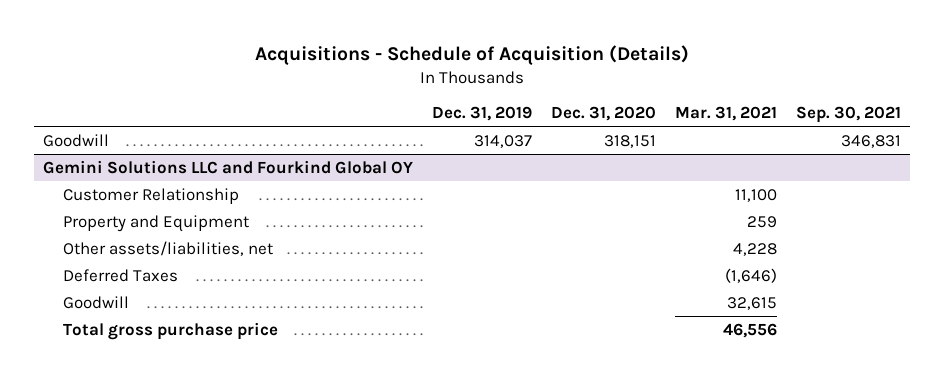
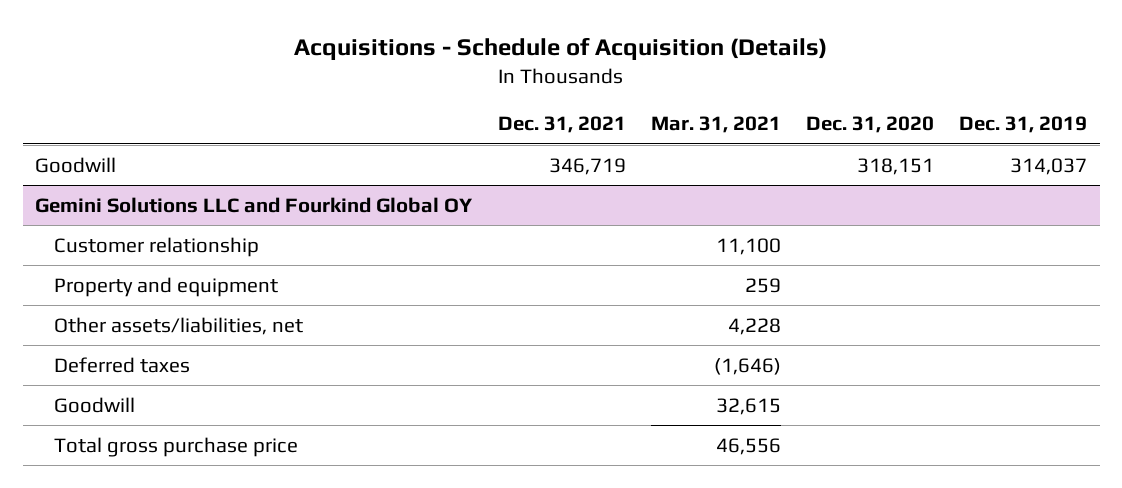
- | Dec. 31, 2019 | Dec. 31, 2020 | Mar. 31, 2021 | Sep. 30, 2021
+ | Dec. 31, 2021 | Mar. 31, 2021 | Dec. 31, 2020 | Dec. 31, 2019
@ Gemini Solutions LLC and Fourkind Global OY
- Customer Relationship | | | 11,100 |
- Property and Equipment | | | 259 |
+ Customer relationship | | 11,100 | |
+ Property and equipment | | 259 | |
- Deferred Taxes | | | (1,646) |
+ Deferred taxes | | (1,646) | |

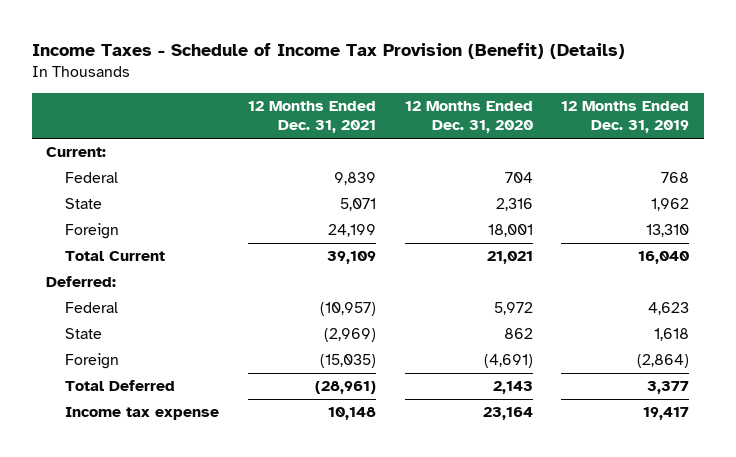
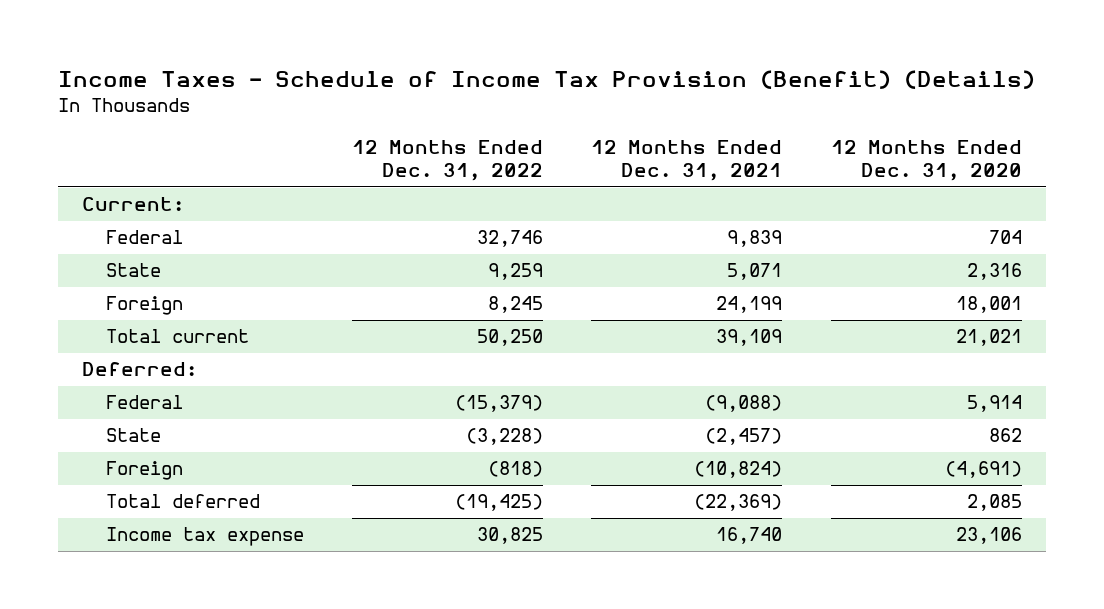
- | 12 Months Ended Dec. 31, 2021 | 12 Months Ended Dec. 31, 2020 | 12 Months Ended Dec. 31, 2019
+ | 12 Months Ended Dec. 31, 2022 | 12 Months Ended Dec. 31, 2021 | 12 Months Ended Dec. 31, 2020
- Total Current | 39,109 | 21,021 | 16,040
+ Total current | 50,250 | 39,109 | 21,021
- Federal | (10,957) | 5,972 | 4,623
- State | (2,969) | 862 | 1,618
- Foreign | (15,035) | (4,691) | (2,864)
- Total Deferred | (28,961) | 2,143 | 3,377
- Income tax expense | 10,148 | 23,164 | 19,417
+ Federal | (15,379) | (9,088) | 5,914
+ State | (3,228) | (2,457) | 862
+ Foreign | (818) | (10,824) | (4,691)
+ Total deferred | (19,425) | (22,369) | 2,085
+ Income tax expense | 30,825 | 16,740 | 23,106

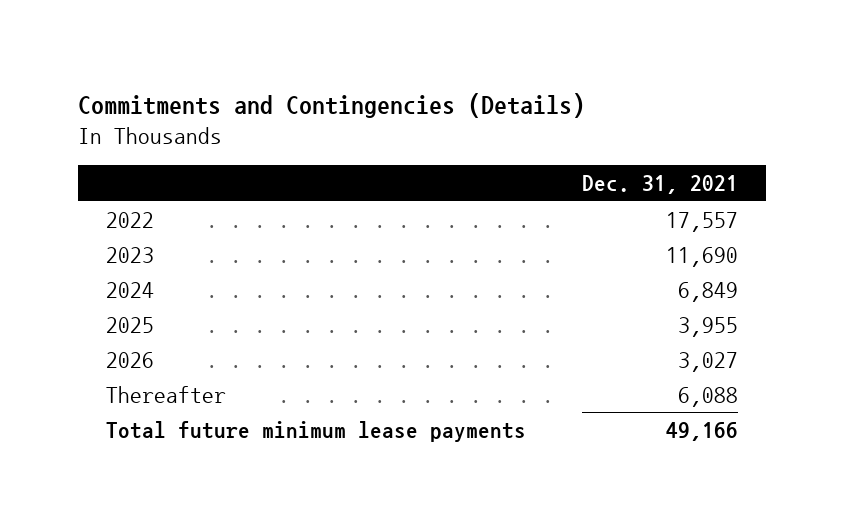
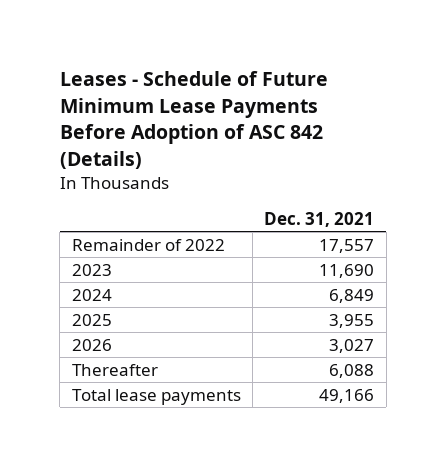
- Commitments and Contingencies (Details)
+ Leases - Schedule of Future Minimum Lease Payments Before Adoption of ASC 842 (Details)
- 2022 | 17,557
+ Remainder of 2022 | 17,557
- Total future minimum lease payments | 49,166
+ Total lease payments | 49,166

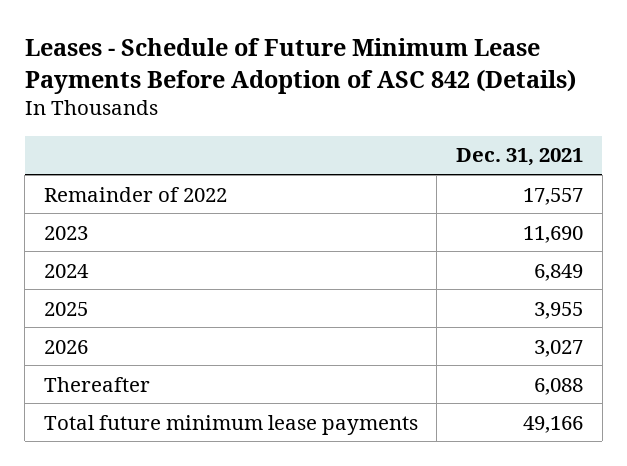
- Total lease payments | 49,166
+ Total future minimum lease payments | 49,166

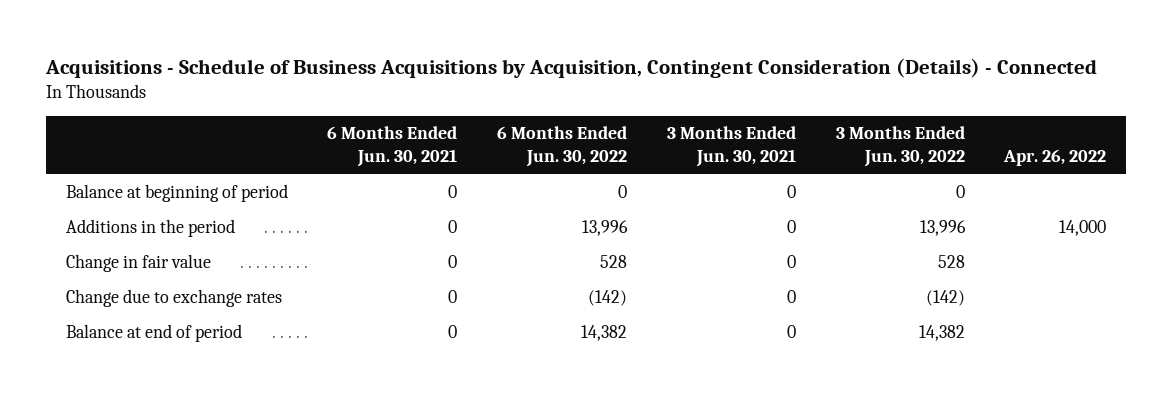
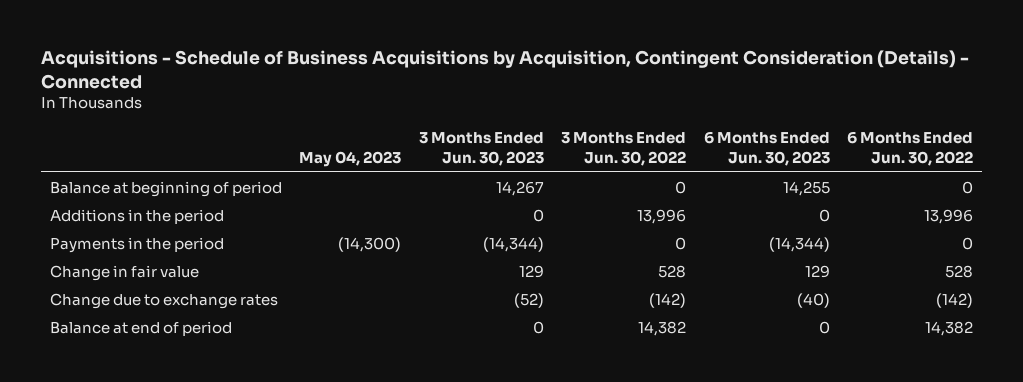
- | 6 Months Ended Jun. 30, 2021 | 6 Months Ended Jun. 30, 2022 | 3 Months Ended Jun. 30, 2021 | 3 Months Ended Jun. 30, 2022 | Apr. 26, 2022
+ | May 04, 2023 | 3 Months Ended Jun. 30, 2023 | 3 Months Ended Jun. 30, 2022 | 6 Months Ended Jun. 30, 2023 | 6 Months Ended Jun. 30, 2022
+ Payments in the period | (14,300) | (14,344) | 0 | (14,344) | 0

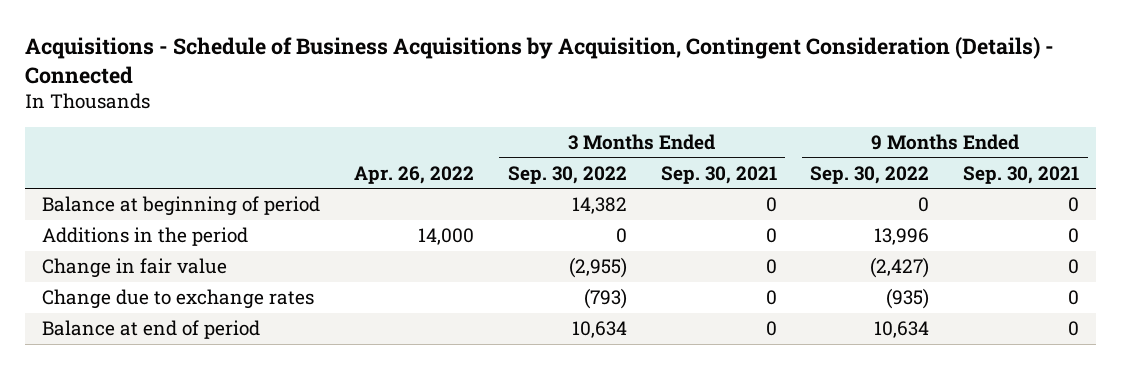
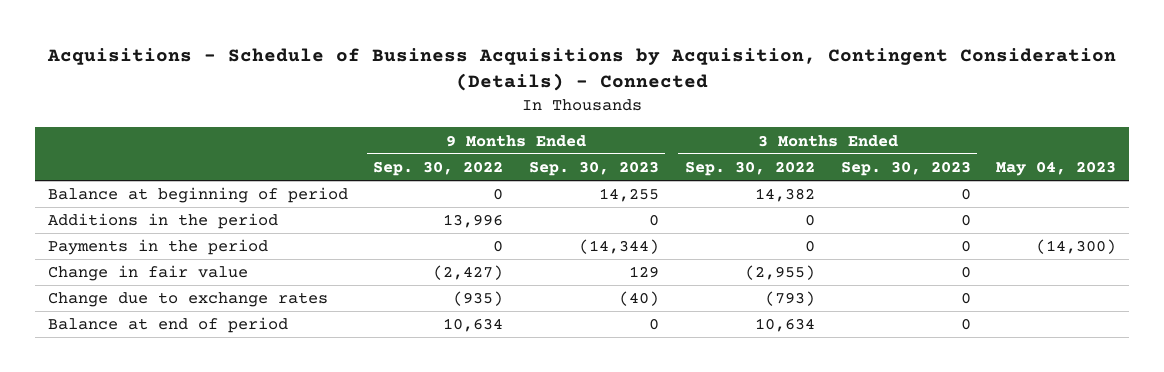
- | Apr. 26, 2022 | 3 Months Ended Sep. 30, 2022 | 3 Months Ended Sep. 30, 2021 | 9 Months Ended Sep. 30, 2022 | 9 Months Ended Sep. 30, 2021
+ | 9 Months Ended Sep. 30, 2022 | 9 Months Ended Sep. 30, 2023 | 3 Months Ended Sep. 30, 2022 | 3 Months Ended Sep. 30, 2023 | May 04, 2023
+ Payments in the period | 0 | (14,344) | 0 | 0 | (14,300)

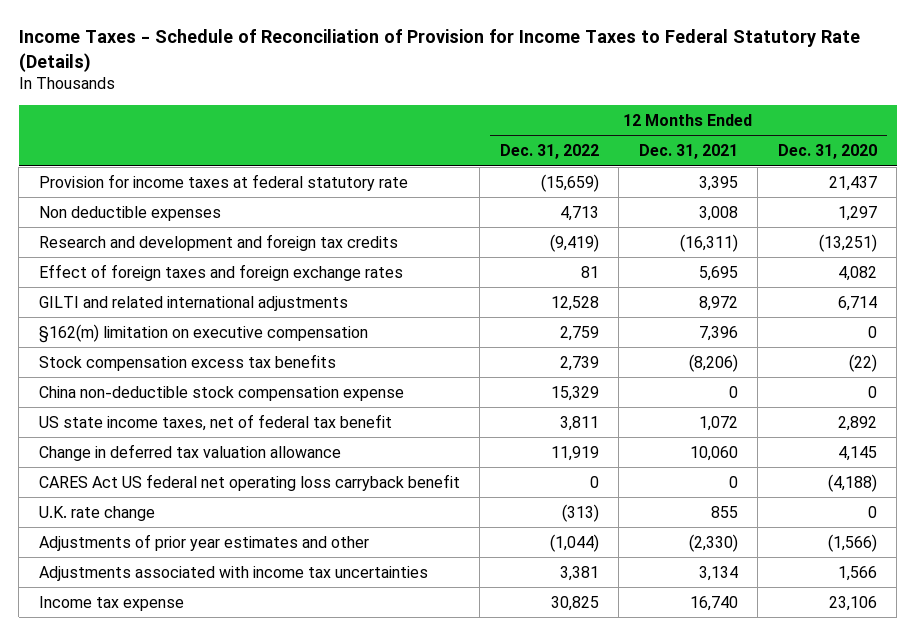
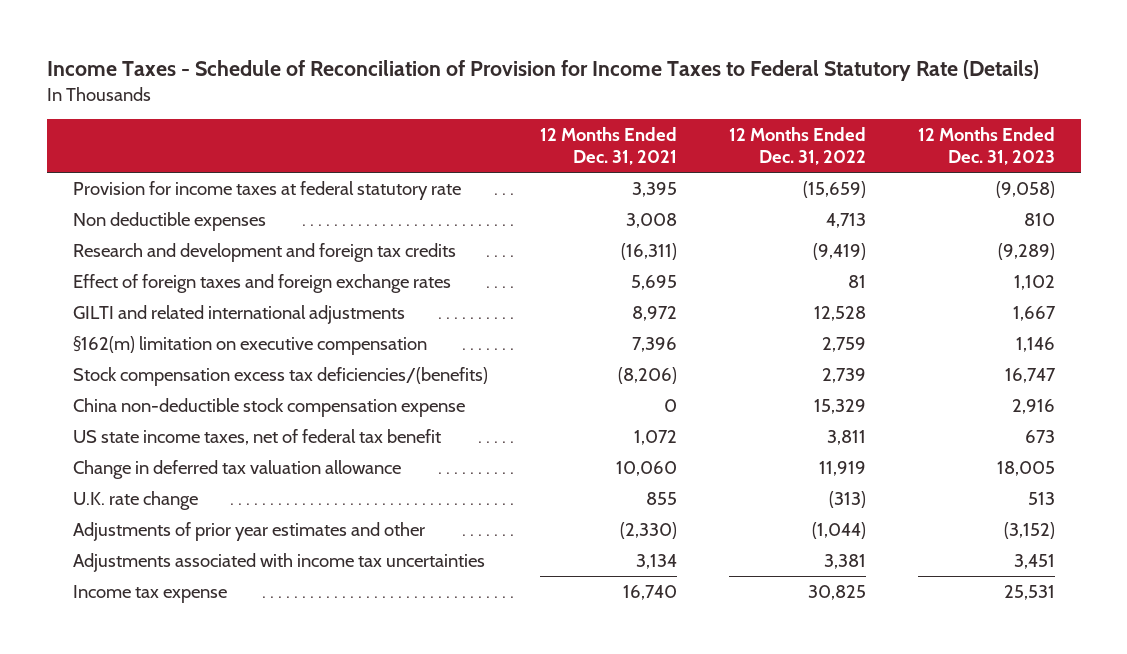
- | 12 Months Ended Dec. 31, 2022 | 12 Months Ended Dec. 31, 2021 | 12 Months Ended Dec. 31, 2020
+ | 12 Months Ended Dec. 31, 2021 | 12 Months Ended Dec. 31, 2022 | 12 Months Ended Dec. 31, 2023
- Stock compensation excess tax benefits | 2,739 | (8,206) | (22)
+ Stock compensation excess tax deficiencies/(benefits) | (8,206) | 2,739 | 16,747
- CARES Act US federal net operating loss carryback benefit | 0 | 0 | (4,188)

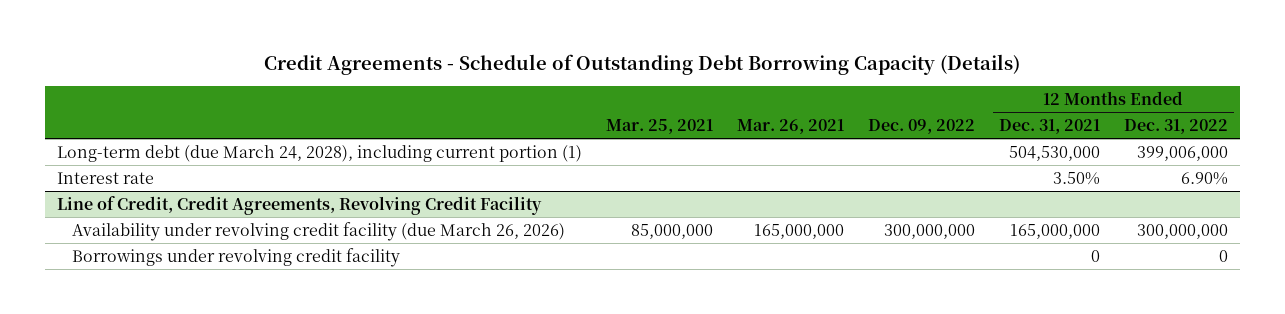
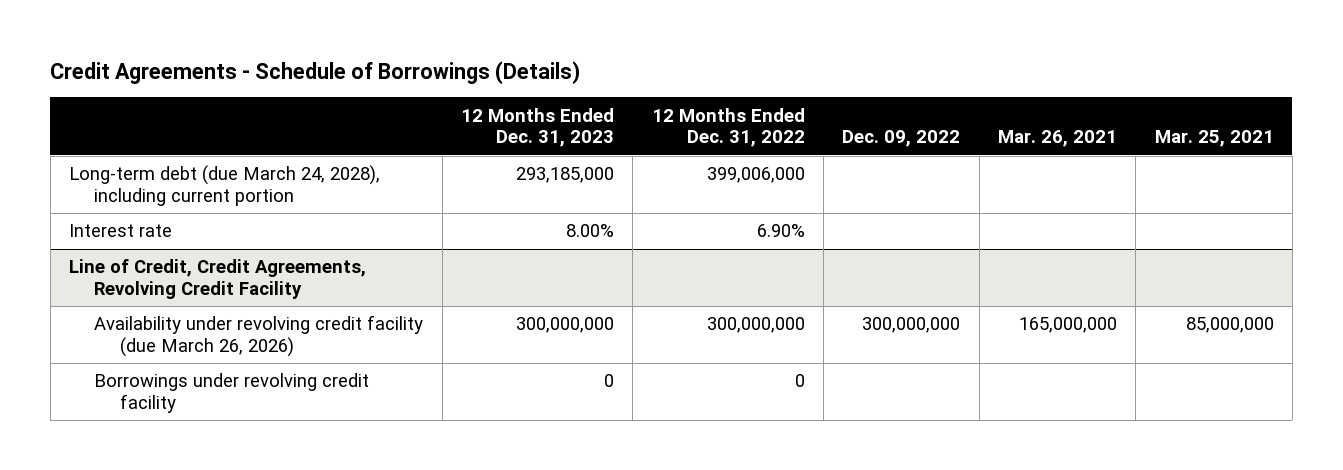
- Credit Agreements - Schedule of Outstanding Debt Borrowing Capacity (Details)
+ Credit Agreements - Schedule of Borrowings (Details)
- | Mar. 25, 2021 | Mar. 26, 2021 | Dec. 09, 2022 | 12 Months Ended Dec. 31, 2021 | 12 Months Ended Dec. 31, 2022
+ | 12 Months Ended Dec. 31, 2023 | 12 Months Ended Dec. 31, 2022 | Dec. 09, 2022 | Mar. 26, 2021 | Mar. 25, 2021
- Long-term debt (due March 24, 2028), including current portion (1) | | | | 504,530,000 | 399,006,000
+ Long-term debt (due March 24, 2028), including current portion | 293,185,000 | 399,006,000 | | |

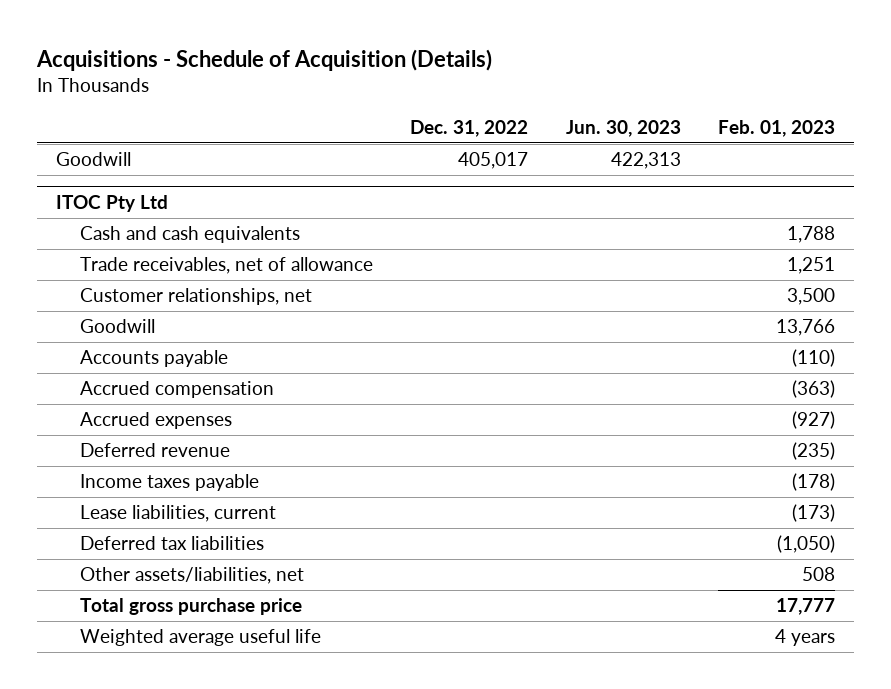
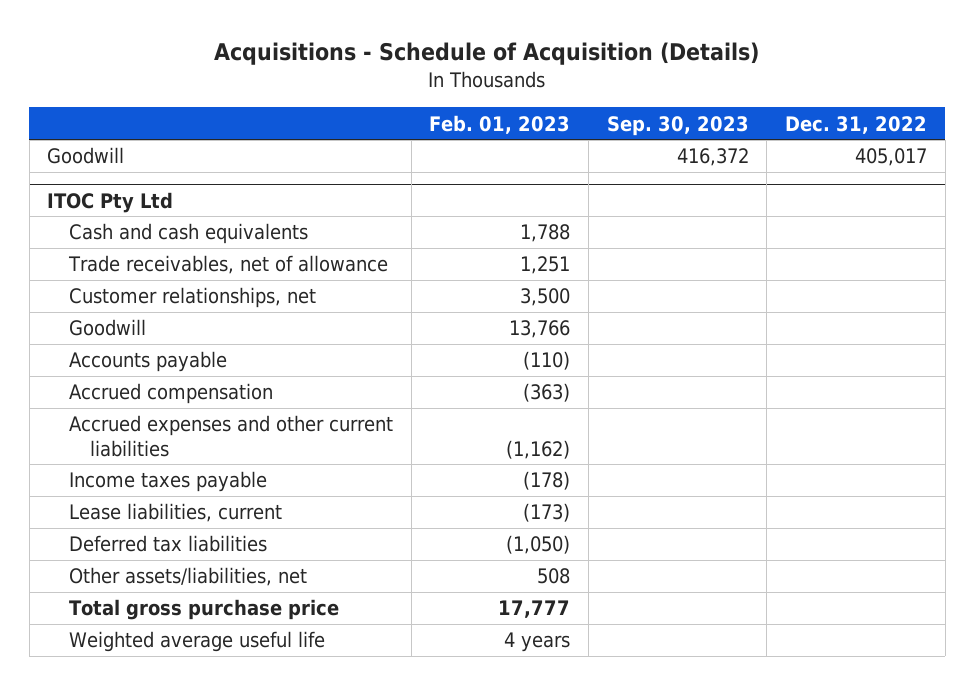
- | Dec. 31, 2022 | Jun. 30, 2023 | Feb. 01, 2023
+ | Feb. 01, 2023 | Sep. 30, 2023 | Dec. 31, 2022
@ ITOC Pty Ltd
- Accrued expenses | | | (927)
- Deferred revenue | | | (235)
+ Accrued expenses and other current liabilities | (1,162) | |

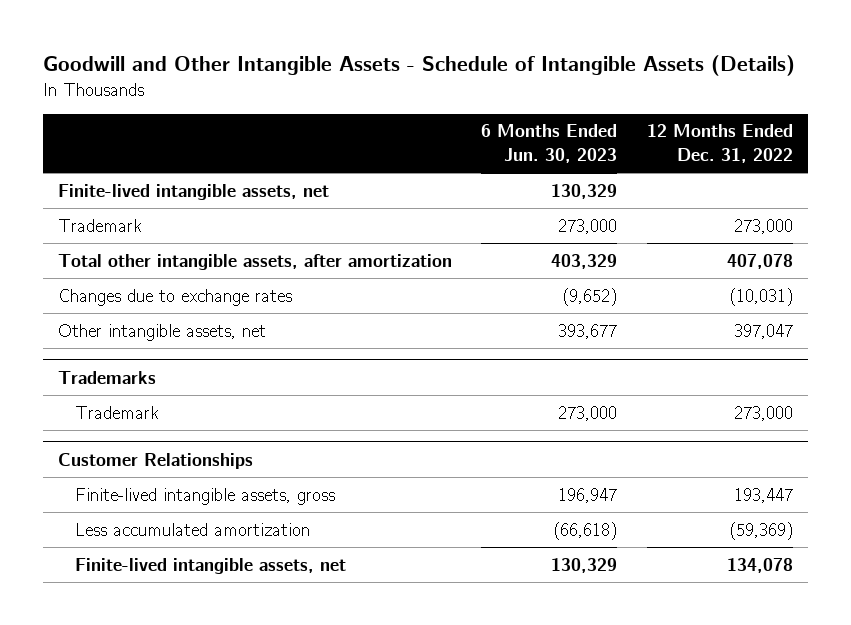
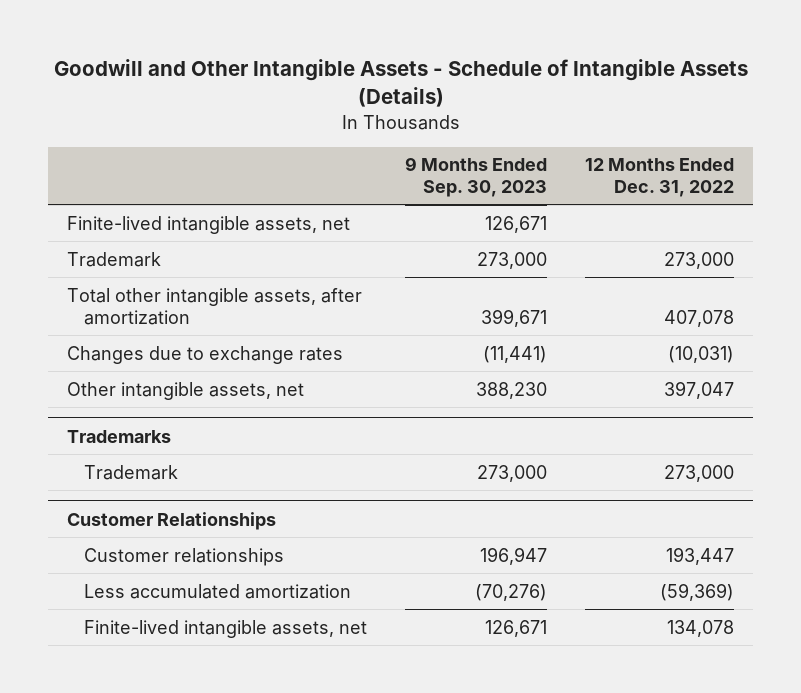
- | 6 Months Ended Jun. 30, 2023 | 12 Months Ended Dec. 31, 2022
+ | 9 Months Ended Sep. 30, 2023 | 12 Months Ended Dec. 31, 2022
@ Customer Relationships
- Finite-lived intangible assets, gross | 196,947 | 193,447
+ Customer relationships | 196,947 | 193,447

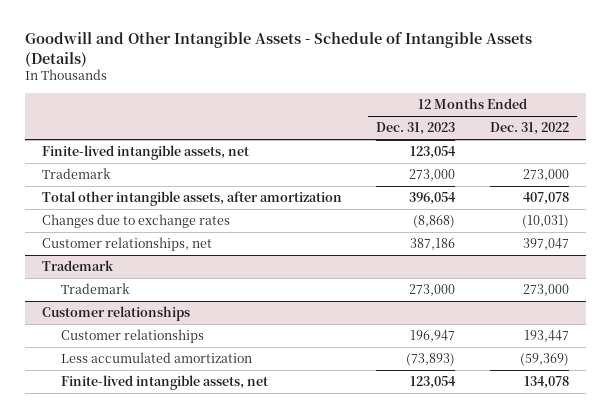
- | 9 Months Ended Sep. 30, 2023 | 12 Months Ended Dec. 31, 2022
+ | 12 Months Ended Dec. 31, 2023 | 12 Months Ended Dec. 31, 2022
- Other intangible assets, net | 388,230 | 397,047
- Trademarks
+ Customer relationships, net | 387,186 | 397,047
+ Trademark
- Customer Relationships
+ Customer relationships

